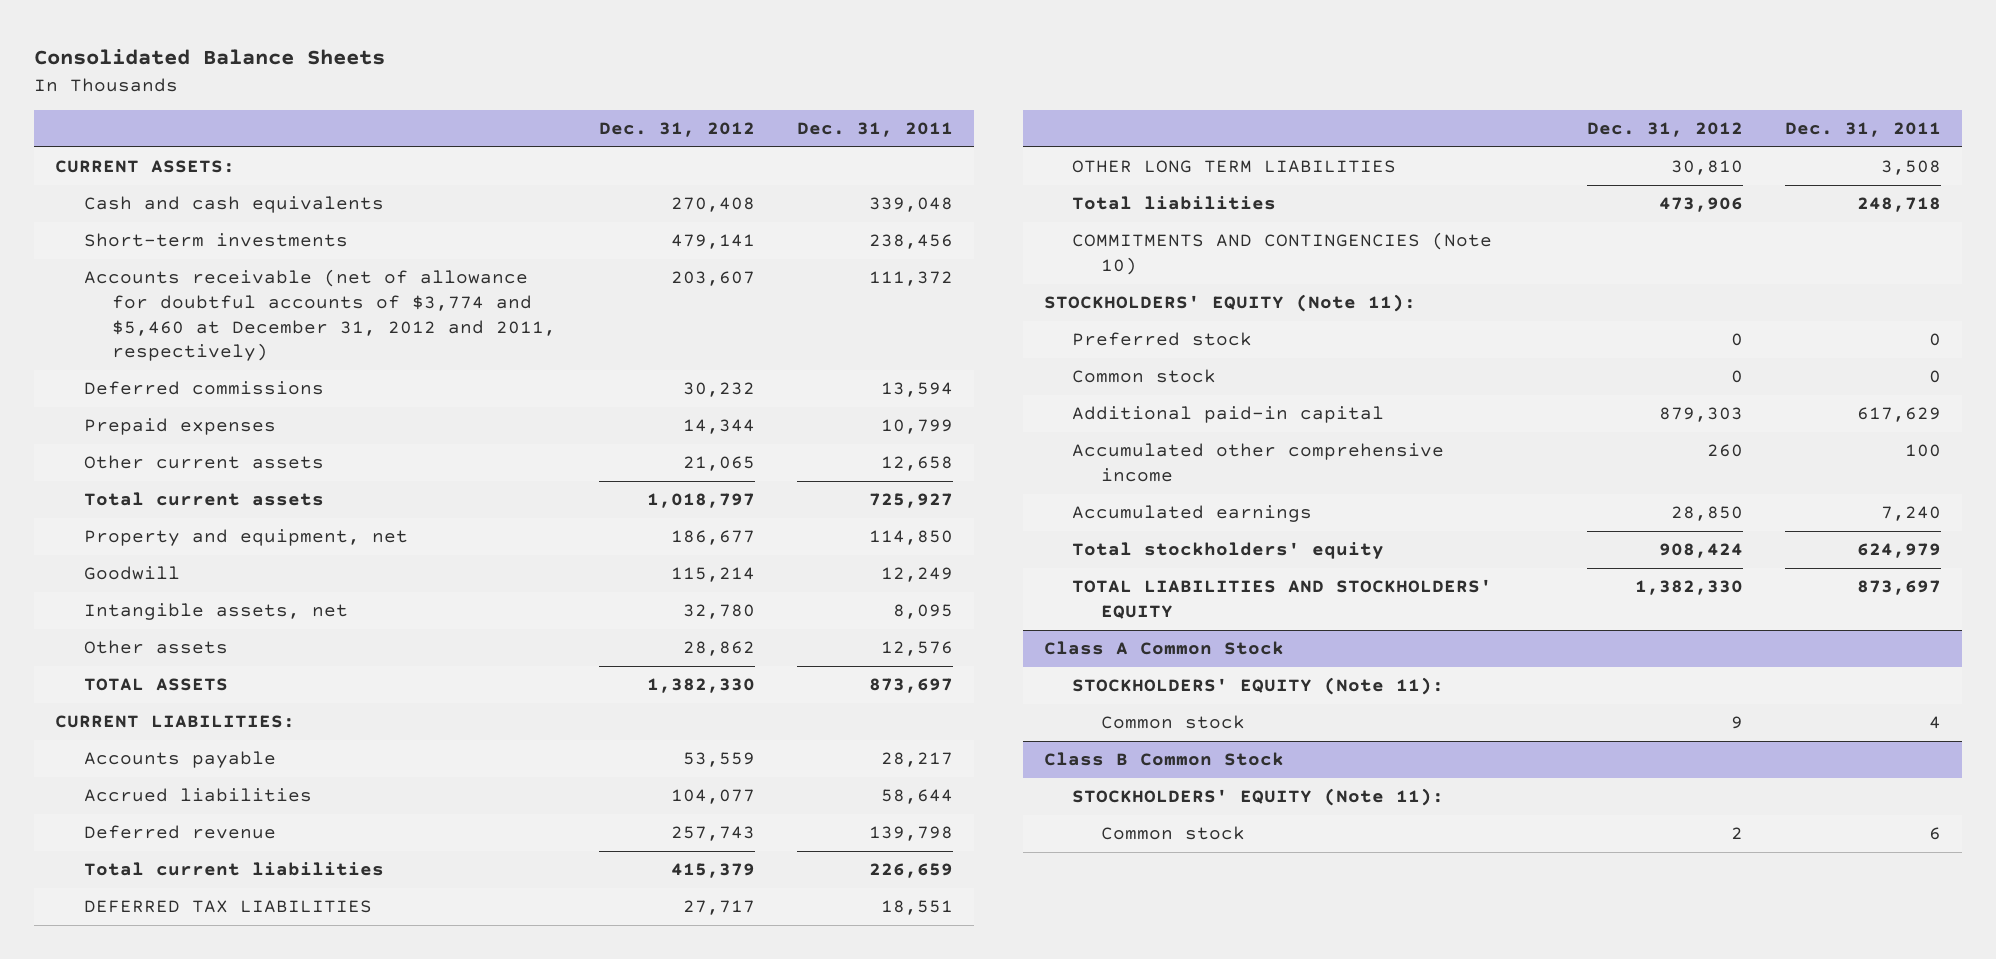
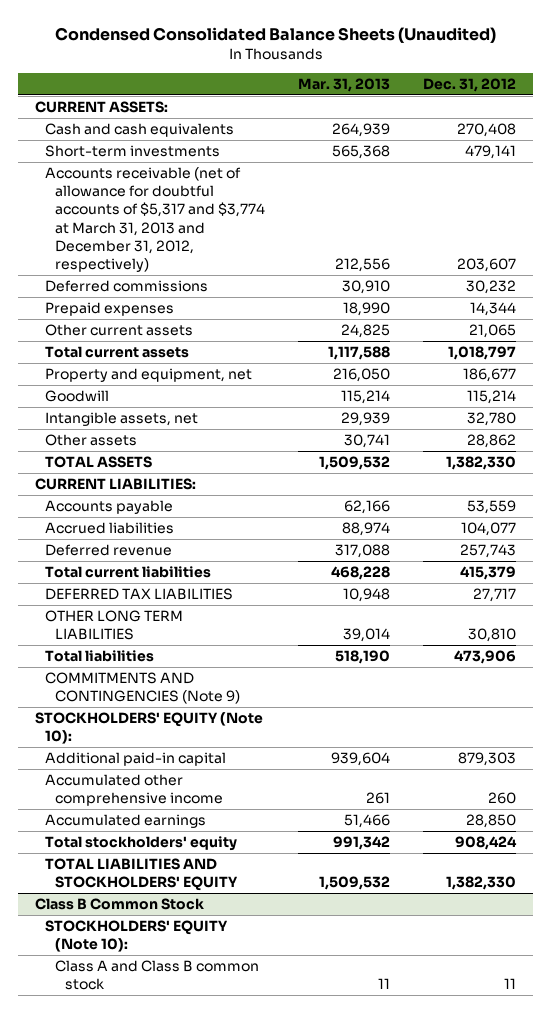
- Consolidated Balance Sheets
+ Condensed Consolidated Balance Sheets (Unaudited)
- | Dec. 31, 2012 | Dec. 31, 2011
+ | Mar. 31, 2013 | Dec. 31, 2012
- Accounts receivable (net of allowance for doubtful accounts of $3,774 and $5,460 at December 31, 2012 and 2011, respectively) | 203,607 | 111,372
+ Accounts receivable (net of allowance for doubtful accounts of $5,317 and $3,774 at March 31, 2013 and December 31, 2012, respectively) | 212,556 | 203,607
- COMMITMENTS AND CONTINGENCIES (Note 10)
- STOCKHOLDERS' EQUITY (Note 11):
- Preferred stock | 0 | 0
- Common stock | 0 | 0
+ COMMITMENTS AND CONTINGENCIES (Note 9)
+ STOCKHOLDERS' EQUITY (Note 10):
- Class A Common Stock
- STOCKHOLDERS' EQUITY (Note 11):
- Common stock | 9 | 4
@ Class B Common Stock
- STOCKHOLDERS' EQUITY (Note 11):
- Common stock | 2 | 6
+ STOCKHOLDERS' EQUITY (Note 10):
+ Class A and Class B common stock | 11 | 11

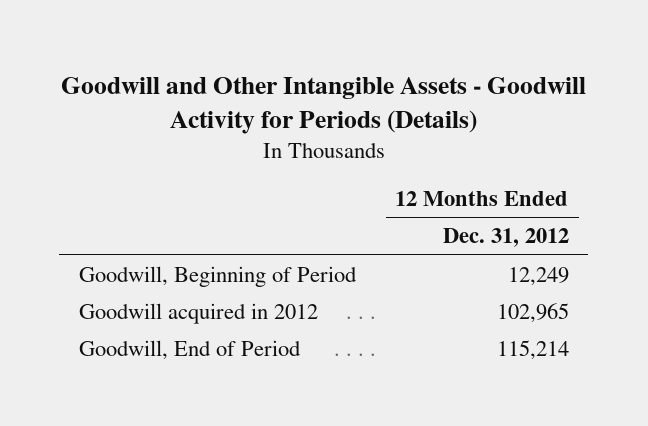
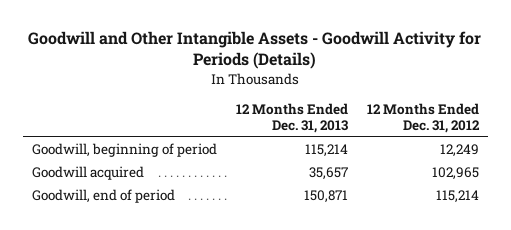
- | 12 Months Ended Dec. 31, 2012
+ | 12 Months Ended Dec. 31, 2013 | 12 Months Ended Dec. 31, 2012
- Goodwill, Beginning of Period | 12,249
- Goodwill acquired in 2012 | 102,965
- Goodwill, End of Period | 115,214
+ Goodwill, beginning of period | 115,214 | 12,249
+ Goodwill acquired | 35,657 | 102,965
+ Goodwill, end of period | 150,871 | 115,214

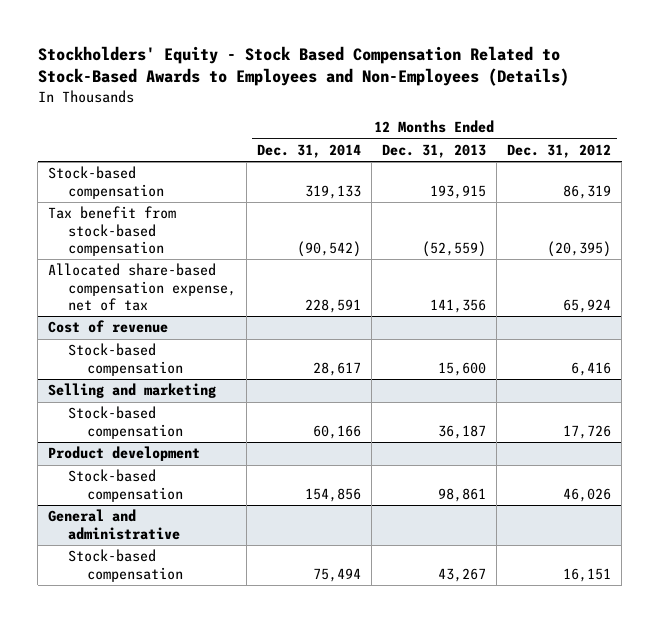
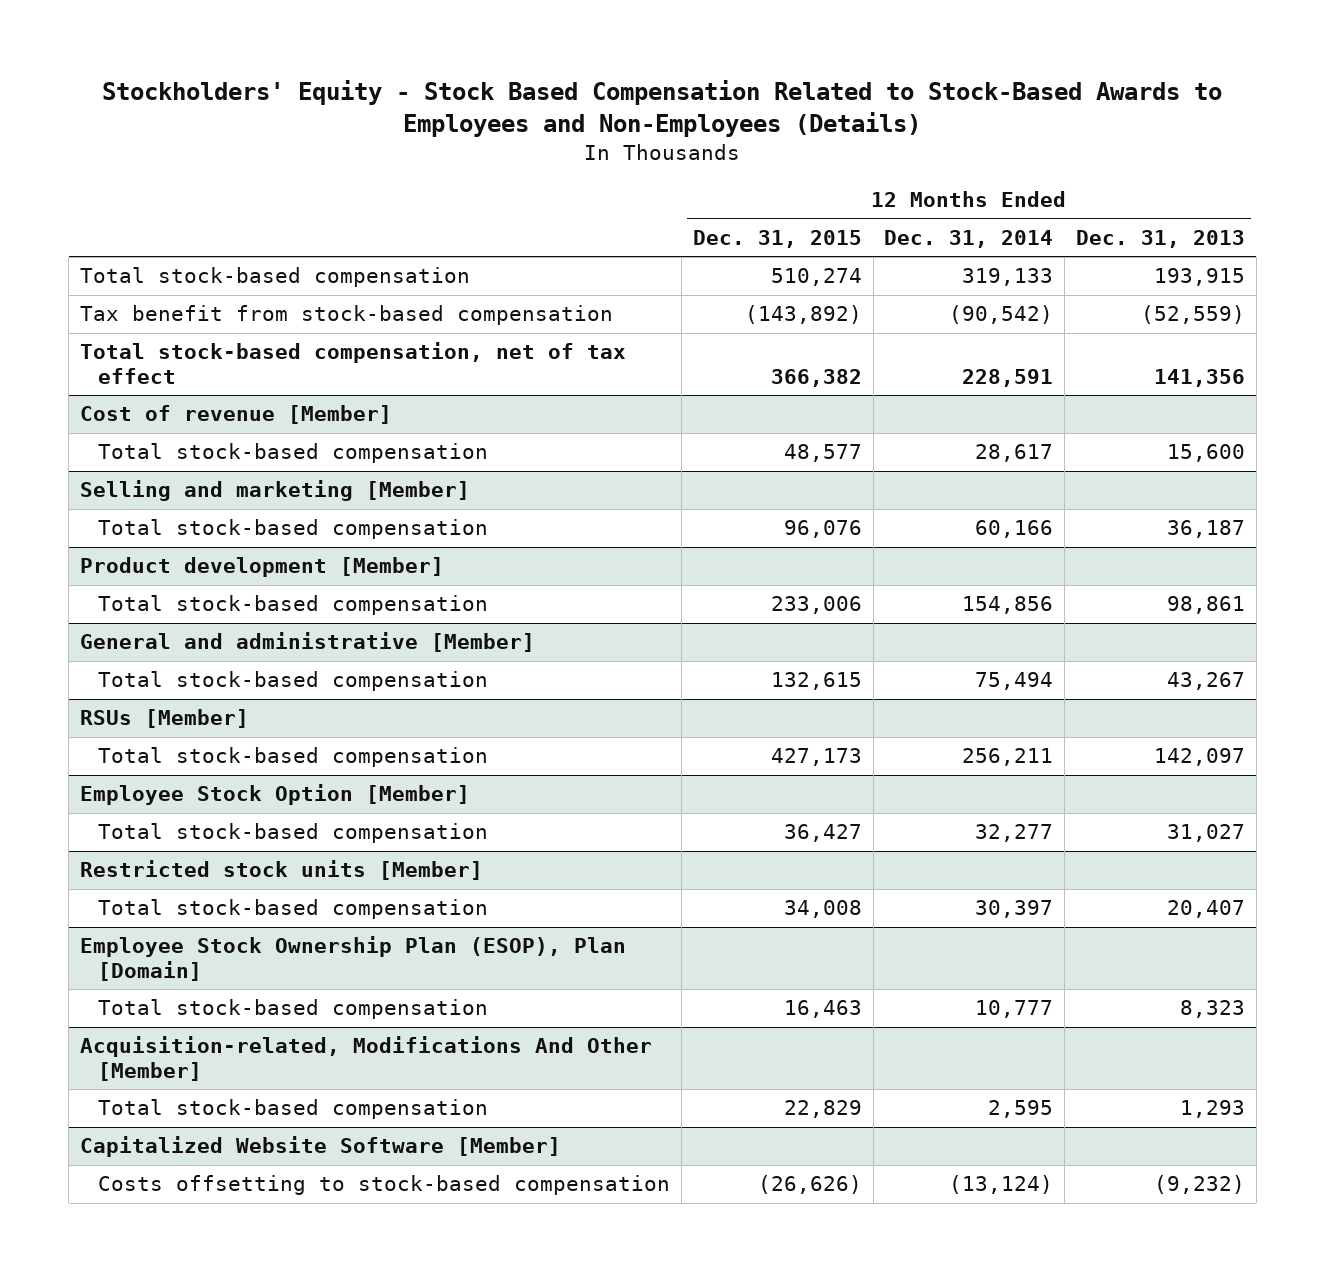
- | 12 Months Ended Dec. 31, 2014 | 12 Months Ended Dec. 31, 2013 | 12 Months Ended Dec. 31, 2012
+ | 12 Months Ended Dec. 31, 2015 | 12 Months Ended Dec. 31, 2014 | 12 Months Ended Dec. 31, 2013
- Stock-based compensation | 319,133 | 193,915 | 86,319
+ Total stock-based compensation | 510,274 | 319,133 | 193,915
- Allocated share-based compensation expense, net of tax | 228,591 | 141,356 | 65,924
- Cost of revenue
- Stock-based compensation | 28,617 | 15,600 | 6,416
- Selling and marketing
- Stock-based compensation | 60,166 | 36,187 | 17,726
- Product development
- Stock-based compensation | 154,856 | 98,861 | 46,026
- General and administrative
- Stock-based compensation | 75,494 | 43,267 | 16,151
+ Total stock-based compensation, net of tax effect | 366,382 | 228,591 | 141,356
+ Cost of revenue [Member]
+ Total stock-based compensation | 48,577 | 28,617 | 15,600
+ Selling and marketing [Member]
+ Total stock-based compensation | 96,076 | 60,166 | 36,187
+ Product development [Member]
+ Total stock-based compensation | 233,006 | 154,856 | 98,861
+ General and administrative [Member]
+ Total stock-based compensation | 132,615 | 75,494 | 43,267
+ RSUs [Member]
+ Total stock-based compensation | 427,173 | 256,211 | 142,097
+ Employee Stock Option [Member]
+ Total stock-based compensation | 36,427 | 32,277 | 31,027
+ Restricted stock units [Member]
+ Total stock-based compensation | 34,008 | 30,397 | 20,407
+ Employee Stock Ownership Plan (ESOP), Plan [Domain]
+ Total stock-based compensation | 16,463 | 10,777 | 8,323
+ Acquisition-related, Modifications And Other [Member]
+ Total stock-based compensation | 22,829 | 2,595 | 1,293
+ Capitalized Website Software [Member]
+ Costs offsetting to stock-based compensation | (26,626) | (13,124) | (9,232)

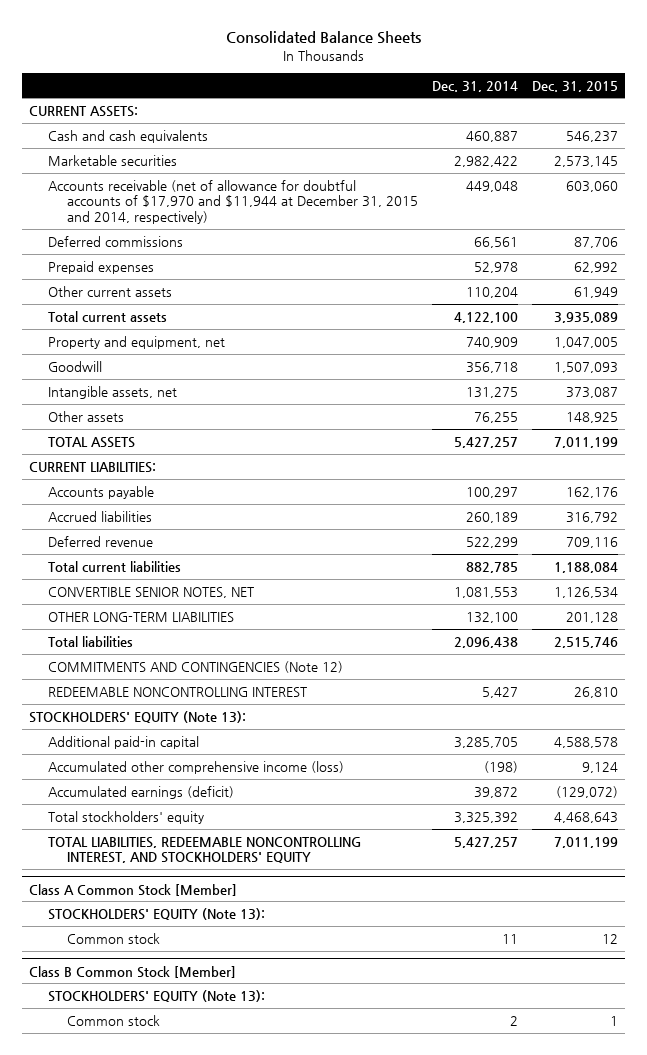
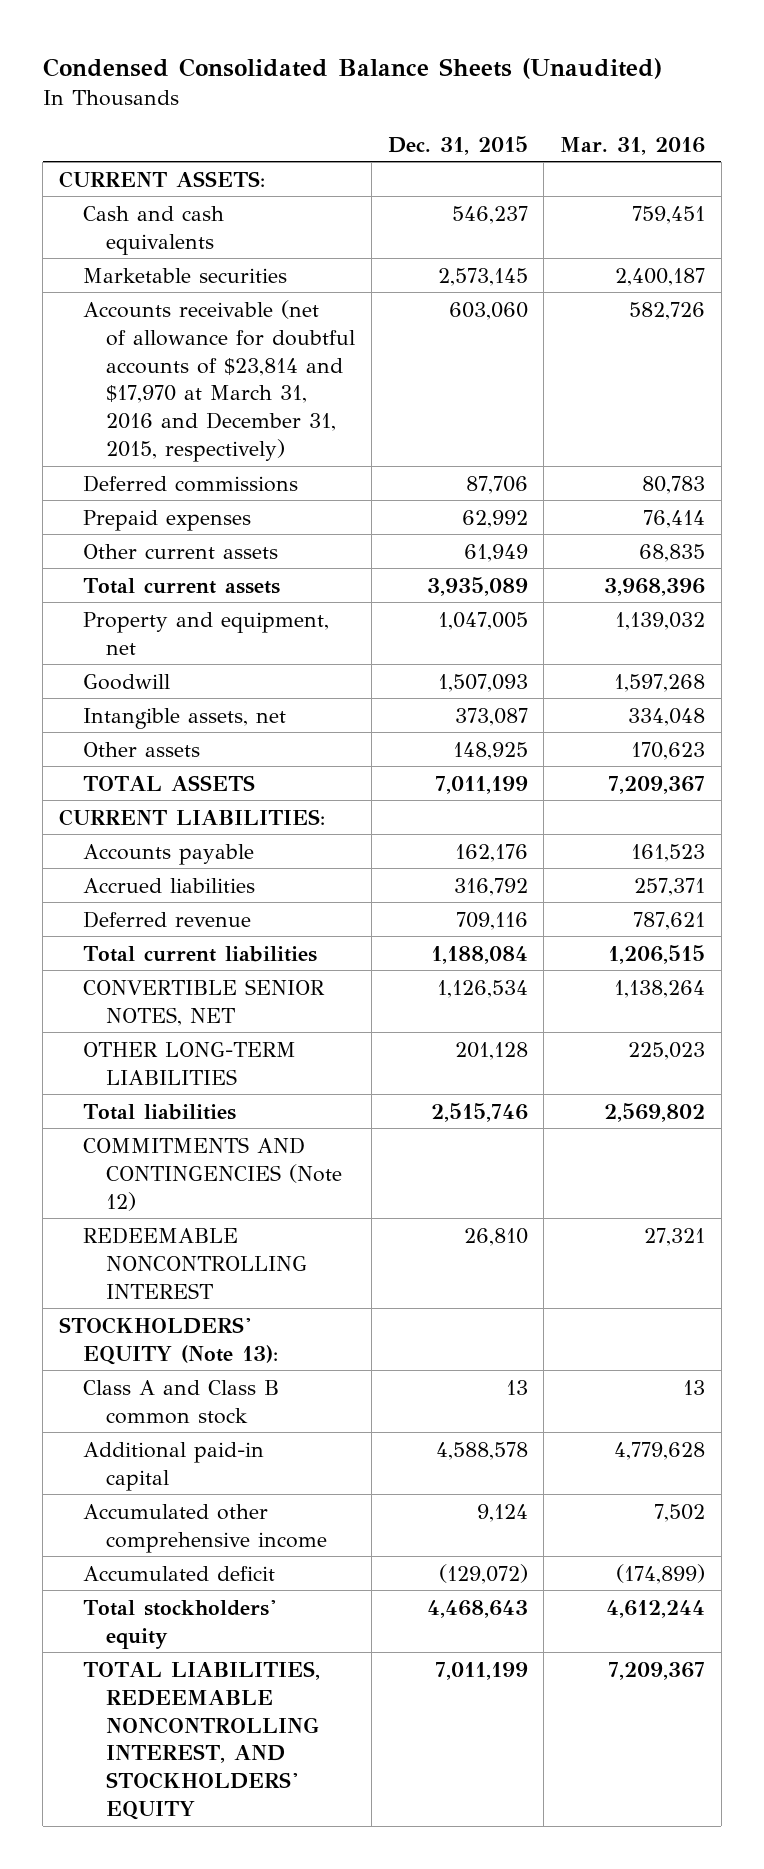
- Consolidated Balance Sheets
+ Condensed Consolidated Balance Sheets (Unaudited)
- | Dec. 31, 2014 | Dec. 31, 2015
+ | Dec. 31, 2015 | Mar. 31, 2016
- Accounts receivable (net of allowance for doubtful accounts of $17,970 and $11,944 at December 31, 2015 and 2014, respectively) | 449,048 | 603,060
+ Accounts receivable (net of allowance for doubtful accounts of $23,814 and $17,970 at March 31, 2016 and December 31, 2015, respectively) | 603,060 | 582,726
+ Class A and Class B common stock | 13 | 13
- Accumulated other comprehensive income (loss) | (198) | 9,124
- Accumulated earnings (deficit) | 39,872 | (129,072)
+ Accumulated other comprehensive income | 9,124 | 7,502
+ Accumulated deficit | (129,072) | (174,899)
- Class A Common Stock [Member]
- STOCKHOLDERS' EQUITY (Note 13):
- Common stock | 11 | 12
- Class B Common Stock [Member]
- STOCKHOLDERS' EQUITY (Note 13):
- Common stock | 2 | 1

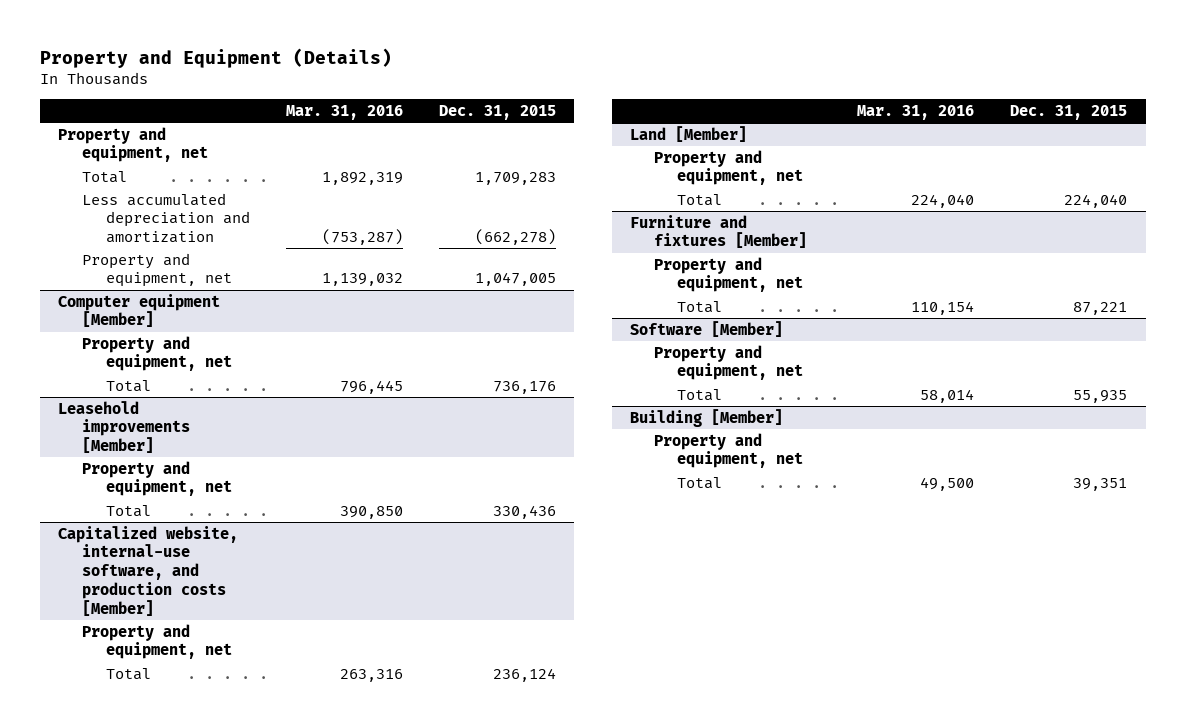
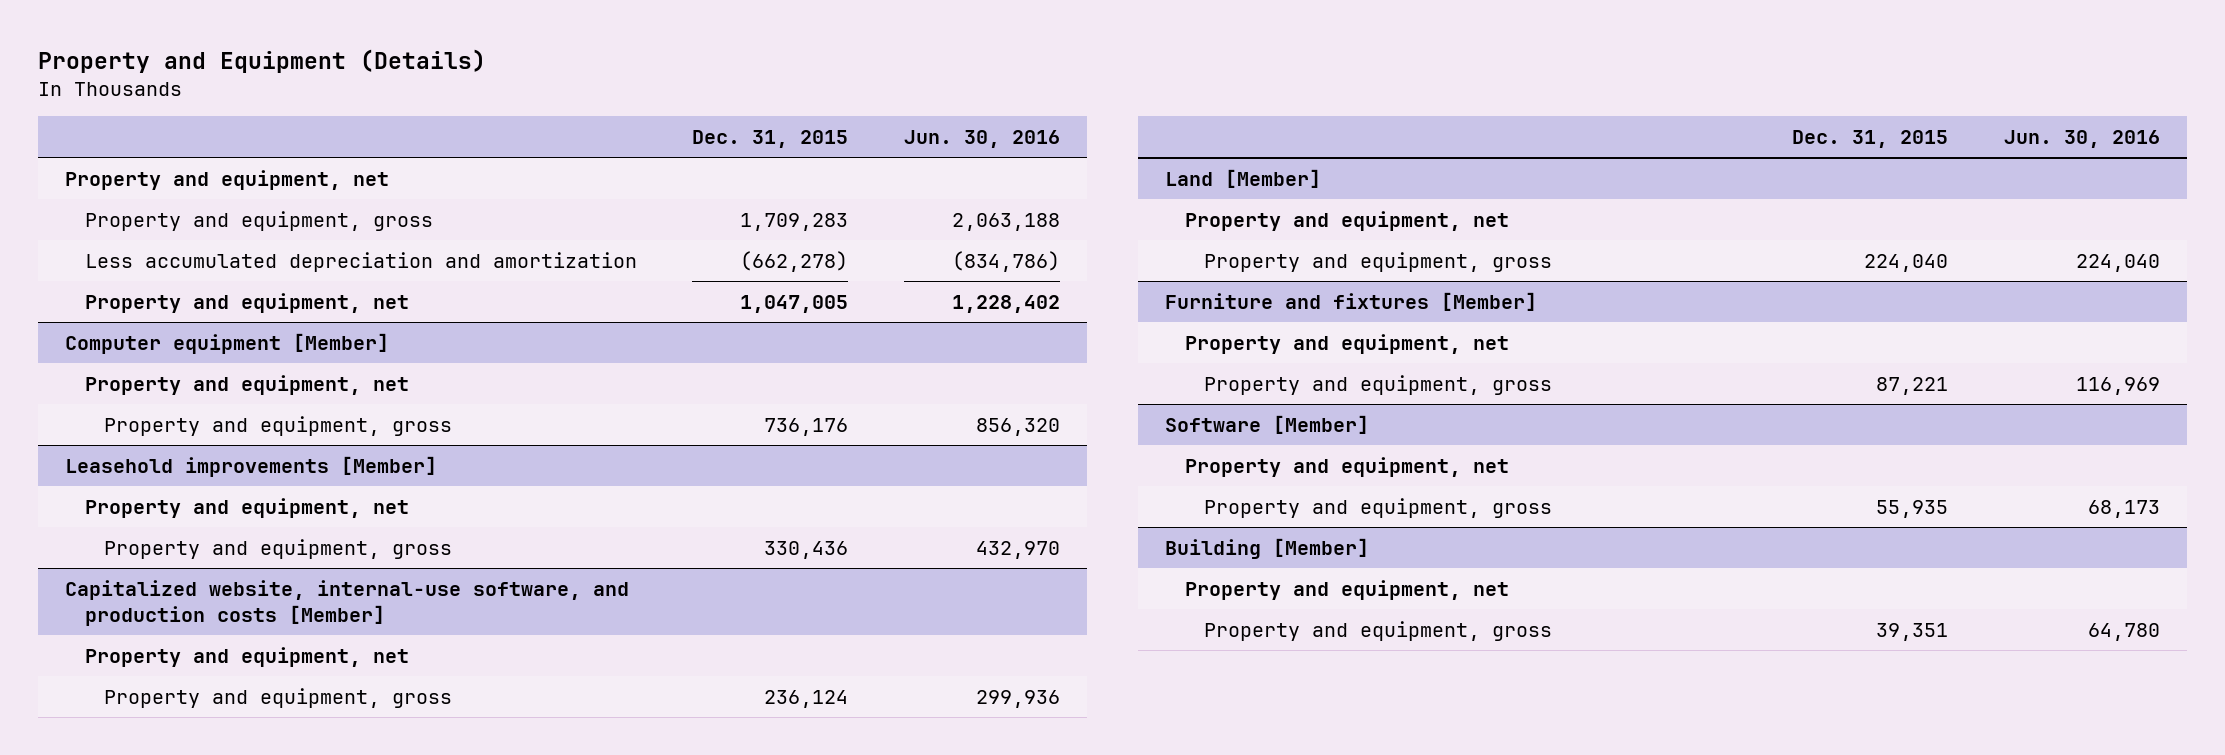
- | Mar. 31, 2016 | Dec. 31, 2015
+ | Dec. 31, 2015 | Jun. 30, 2016
- Total | 1,892,319 | 1,709,283
+ Property and equipment, gross | 1,709,283 | 2,063,188
@ Computer equipment [Member]
- Total | 796,445 | 736,176
+ Property and equipment, gross | 736,176 | 856,320
@ Leasehold improvements [Member]
- Total | 390,850 | 330,436
+ Property and equipment, gross | 330,436 | 432,970
@ Capitalized website, internal-use software, and production costs [Member]
- Total | 263,316 | 236,124
+ Property and equipment, gross | 236,124 | 299,936
@ Land [Member]
- Total | 224,040 | 224,040
+ Property and equipment, gross | 224,040 | 224,040
@ Furniture and fixtures [Member]
- Total | 110,154 | 87,221
+ Property and equipment, gross | 87,221 | 116,969
@ Software [Member]
- Total | 58,014 | 55,935
+ Property and equipment, gross | 55,935 | 68,173
@ Building [Member]
- Total | 49,500 | 39,351
+ Property and equipment, gross | 39,351 | 64,780

